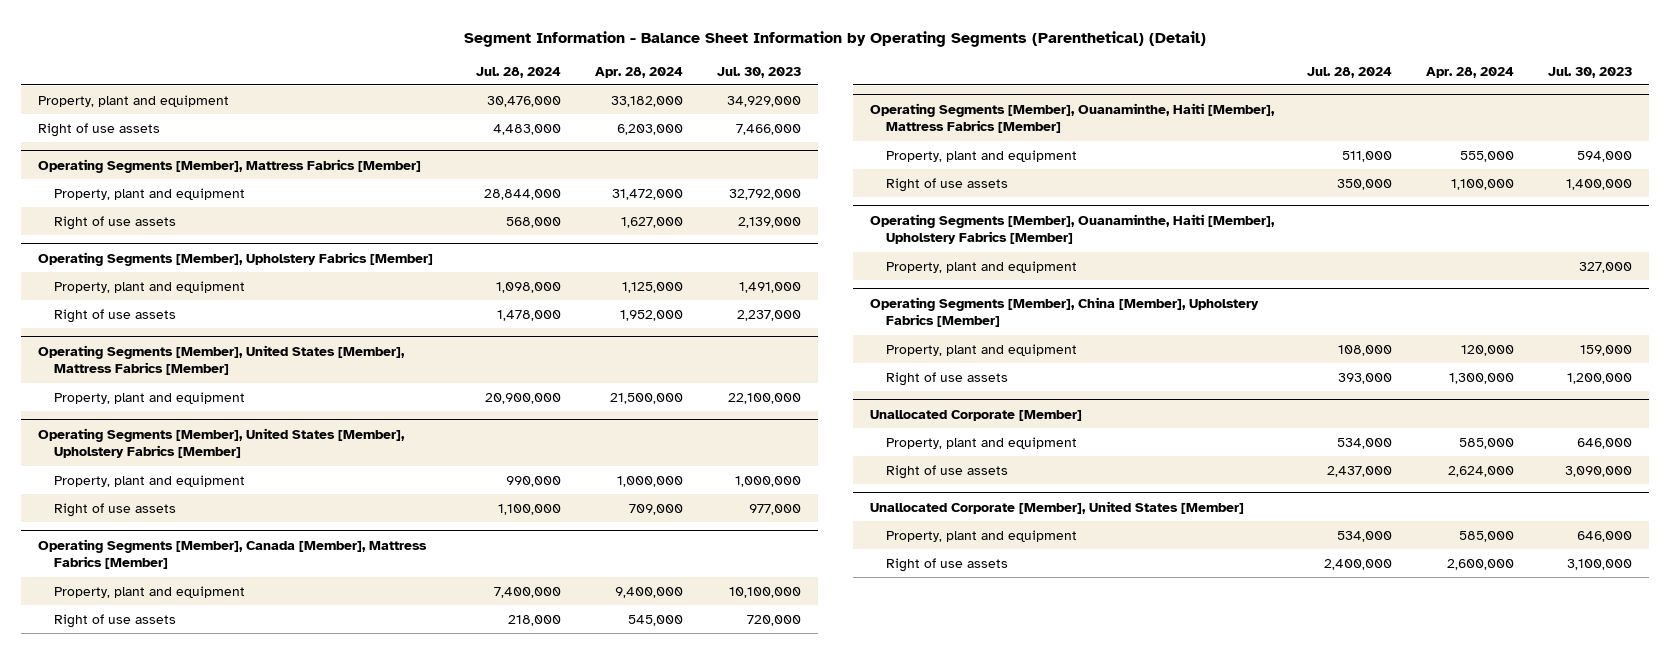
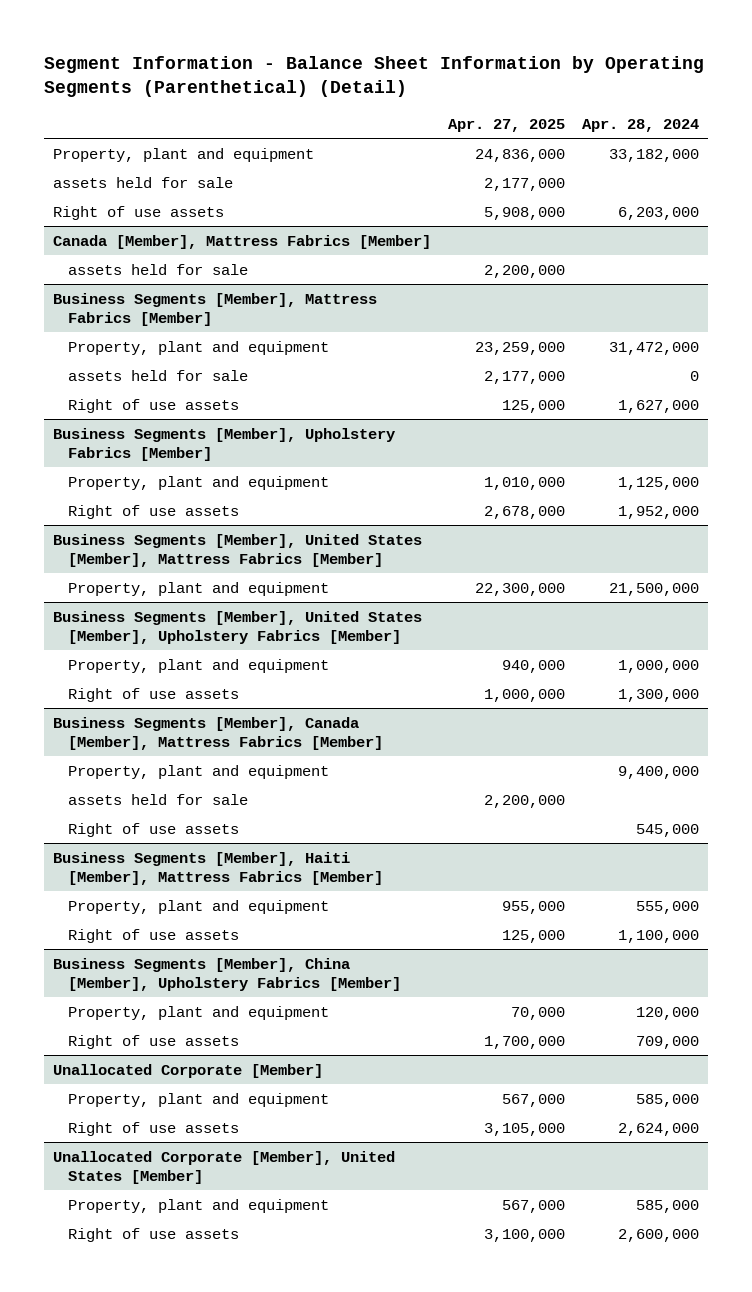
- | Jul. 28, 2024 | Apr. 28, 2024 | Jul. 30, 2023
+ | Apr. 27, 2025 | Apr. 28, 2024
+ assets held for sale | 2,177,000 |
- Operating Segments [Member], Mattress Fabrics [Member]
+ Canada [Member], Mattress Fabrics [Member]
+ assets held for sale | 2,200,000 |
+ Business Segments [Member], Mattress Fabrics [Member]
+ assets held for sale | 2,177,000 | 0
- Operating Segments [Member], Upholstery Fabrics [Member]
+ Business Segments [Member], Upholstery Fabrics [Member]
- Operating Segments [Member], United States [Member], Mattress Fabrics [Member]
+ Business Segments [Member], United States [Member], Mattress Fabrics [Member]
- Operating Segments [Member], United States [Member], Upholstery Fabrics [Member]
+ Business Segments [Member], United States [Member], Upholstery Fabrics [Member]
- Right of use assets | 1,100,000 | 709,000 | 977,000
- Operating Segments [Member], Canada [Member], Mattress Fabrics [Member]
+ Right of use assets | 1,000,000 | 1,300,000
+ Business Segments [Member], Canada [Member], Mattress Fabrics [Member]
+ assets held for sale | 2,200,000 |
- Operating Segments [Member], Ouanaminthe, Haiti [Member], Mattress Fabrics [Member]
+ Business Segments [Member], Haiti [Member], Mattress Fabrics [Member]
- Operating Segments [Member], Ouanaminthe, Haiti [Member], Upholstery Fabrics [Member]
- Property, plant and equipment | | | 327,000
- Operating Segments [Member], China [Member], Upholstery Fabrics [Member]
+ Business Segments [Member], China [Member], Upholstery Fabrics [Member]
- Right of use assets | 393,000 | 1,300,000 | 1,200,000
+ Right of use assets | 1,700,000 | 709,000

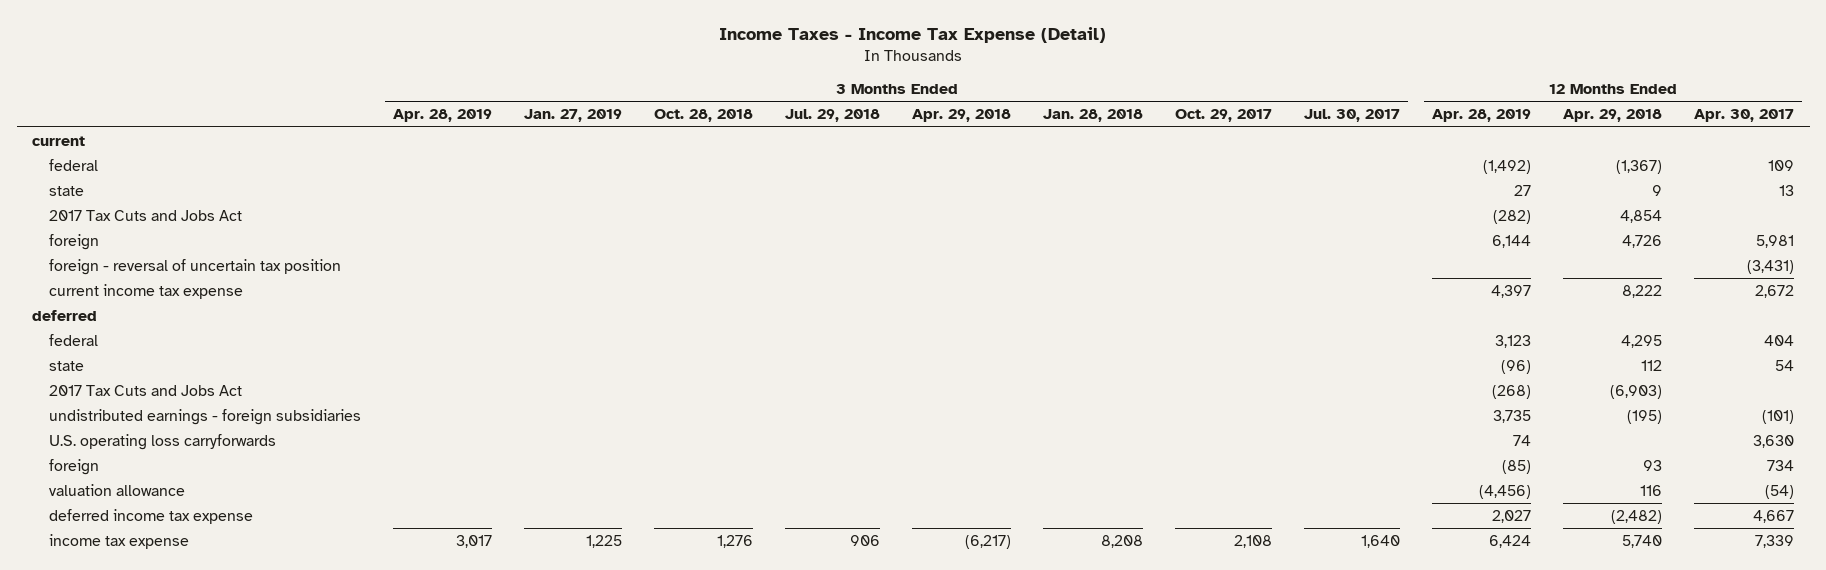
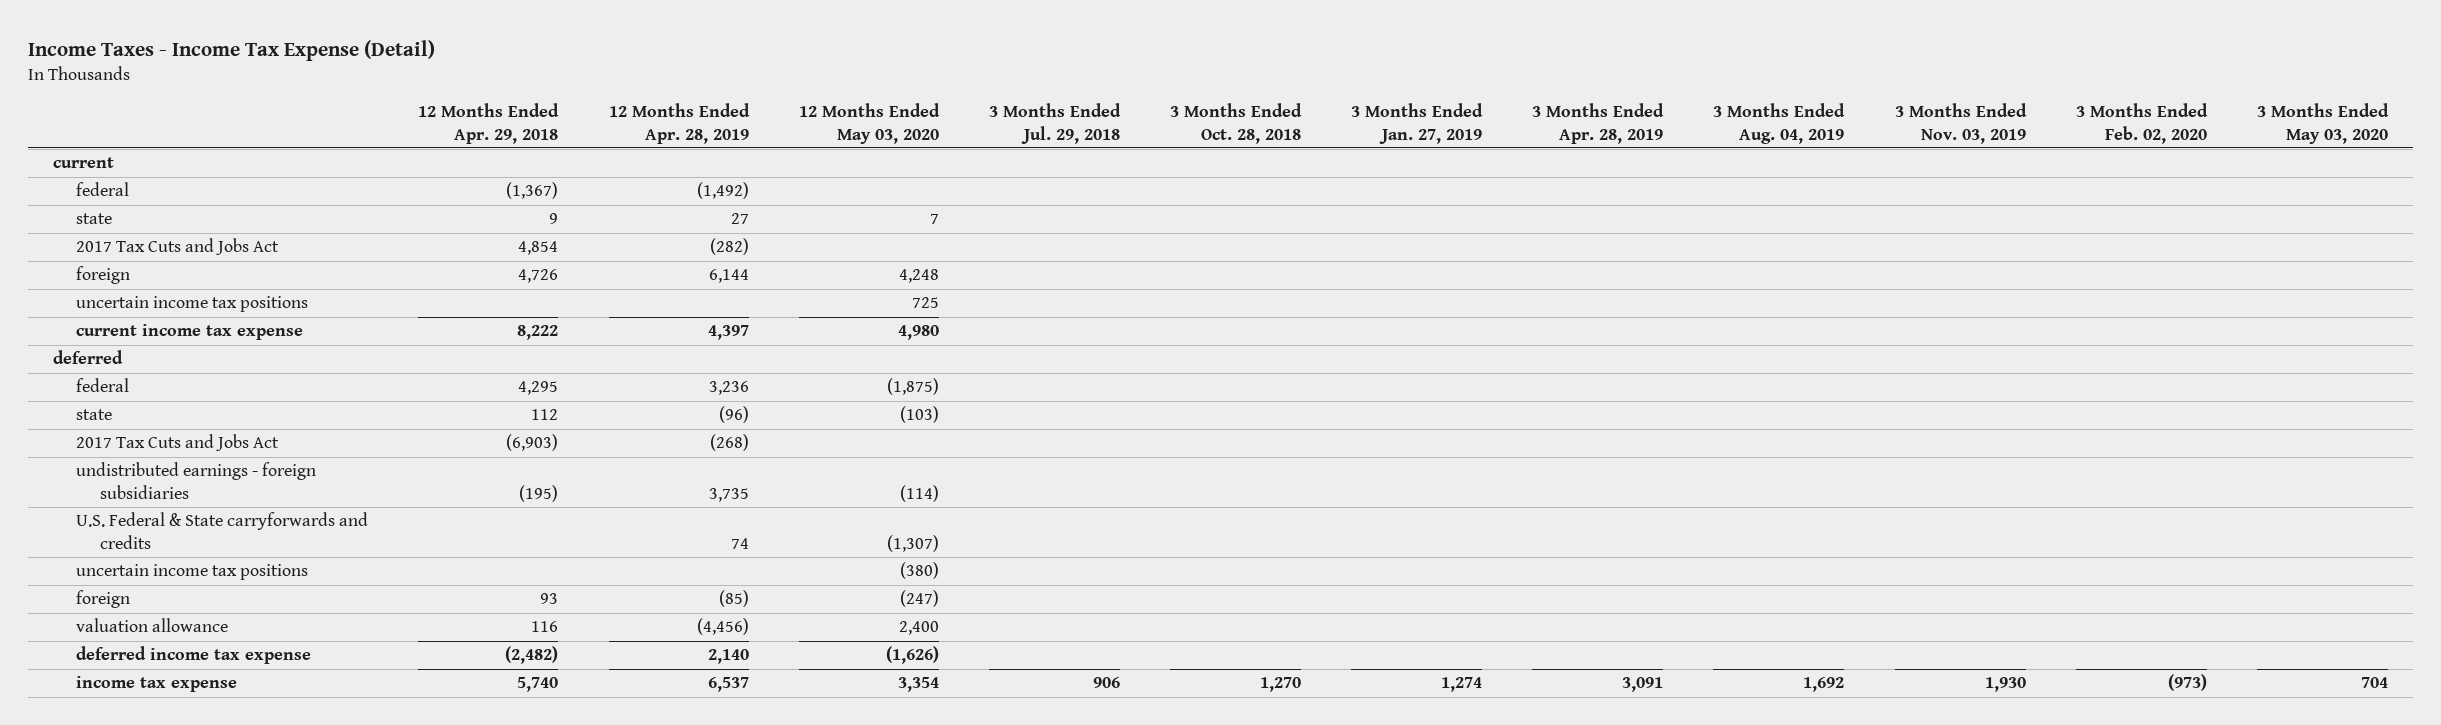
- | 3 Months Ended Apr. 28, 2019 | 3 Months Ended Jan. 27, 2019 | 3 Months Ended Oct. 28, 2018 | 3 Months Ended Jul. 29, 2018 | 3 Months Ended Apr. 29, 2018 | 3 Months Ended Jan. 28, 2018 | 3 Months Ended Oct. 29, 2017 | 3 Months Ended Jul. 30, 2017 | 12 Months Ended Apr. 28, 2019 | 12 Months Ended Apr. 29, 2018 | 12 Months Ended Apr. 30, 2017
+ | 12 Months Ended Apr. 29, 2018 | 12 Months Ended Apr. 28, 2019 | 12 Months Ended May 03, 2020 | 3 Months Ended Jul. 29, 2018 | 3 Months Ended Oct. 28, 2018 | 3 Months Ended Jan. 27, 2019 | 3 Months Ended Apr. 28, 2019 | 3 Months Ended Aug. 04, 2019 | 3 Months Ended Nov. 03, 2019 | 3 Months Ended Feb. 02, 2020 | 3 Months Ended May 03, 2020
- foreign - reversal of uncertain tax position | | | | | | | | | | | (3,431)
+ uncertain income tax positions | | | 725 | | | | | | | |
- federal | | | | | | | | | 3,123 | 4,295 | 404
+ federal | 4,295 | 3,236 | (1,875) | | | | | | | |
- U.S. operating loss carryforwards | | | | | | | | | 74 | | 3,630
+ U.S. Federal & State carryforwards and credits | | 74 | (1,307) | | | | | | | |
+ uncertain income tax positions | | | (380) | | | | | | | |
- deferred income tax expense | | | | | | | | | 2,027 | (2,482) | 4,667
- income tax expense | 3,017 | 1,225 | 1,276 | 906 | (6,217) | 8,208 | 2,108 | 1,640 | 6,424 | 5,740 | 7,339
+ deferred income tax expense | (2,482) | 2,140 | (1,626) | | | | | | | |
+ income tax expense | 5,740 | 6,537 | 3,354 | 906 | 1,270 | 1,274 | 3,091 | 1,692 | 1,930 | (973) | 704

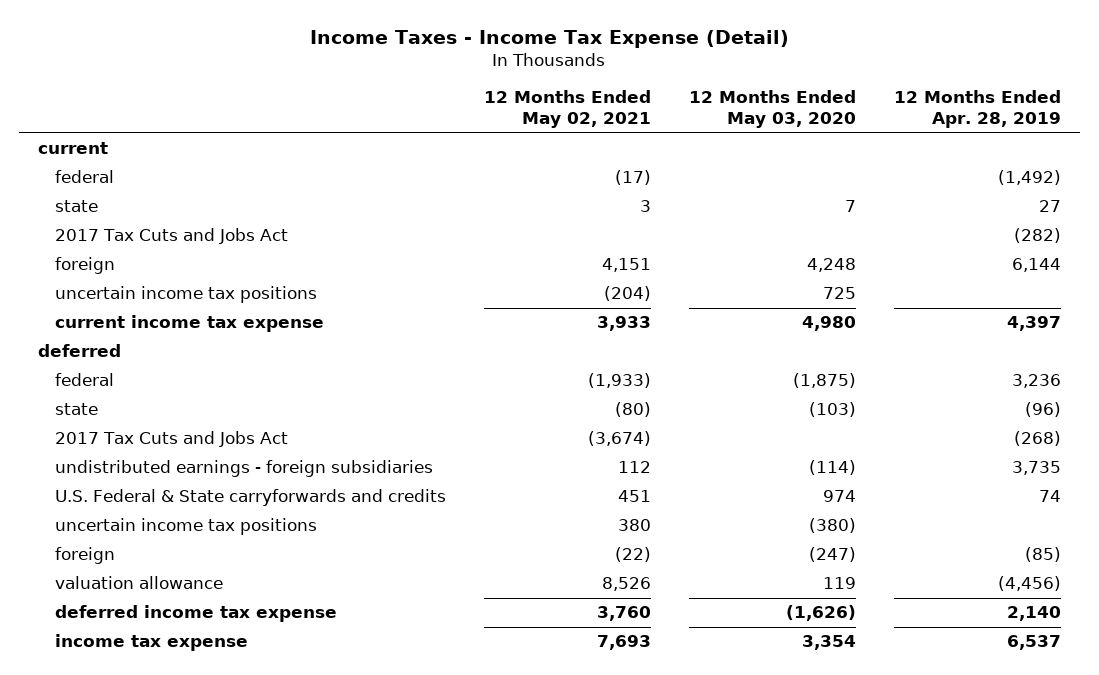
- | 12 Months Ended Apr. 29, 2018 | 12 Months Ended Apr. 28, 2019 | 12 Months Ended May 03, 2020 | 3 Months Ended Jul. 29, 2018 | 3 Months Ended Oct. 28, 2018 | 3 Months Ended Jan. 27, 2019 | 3 Months Ended Apr. 28, 2019 | 3 Months Ended Aug. 04, 2019 | 3 Months Ended Nov. 03, 2019 | 3 Months Ended Feb. 02, 2020 | 3 Months Ended May 03, 2020
+ | 12 Months Ended May 02, 2021 | 12 Months Ended May 03, 2020 | 12 Months Ended Apr. 28, 2019
- U.S. Federal & State carryforwards and credits | | 74 | (1,307) | | | | | | | |
+ U.S. Federal & State carryforwards and credits | 451 | 974 | 74
- valuation allowance | 116 | (4,456) | 2,400 | | | | | | | |
+ valuation allowance | 8,526 | 119 | (4,456)

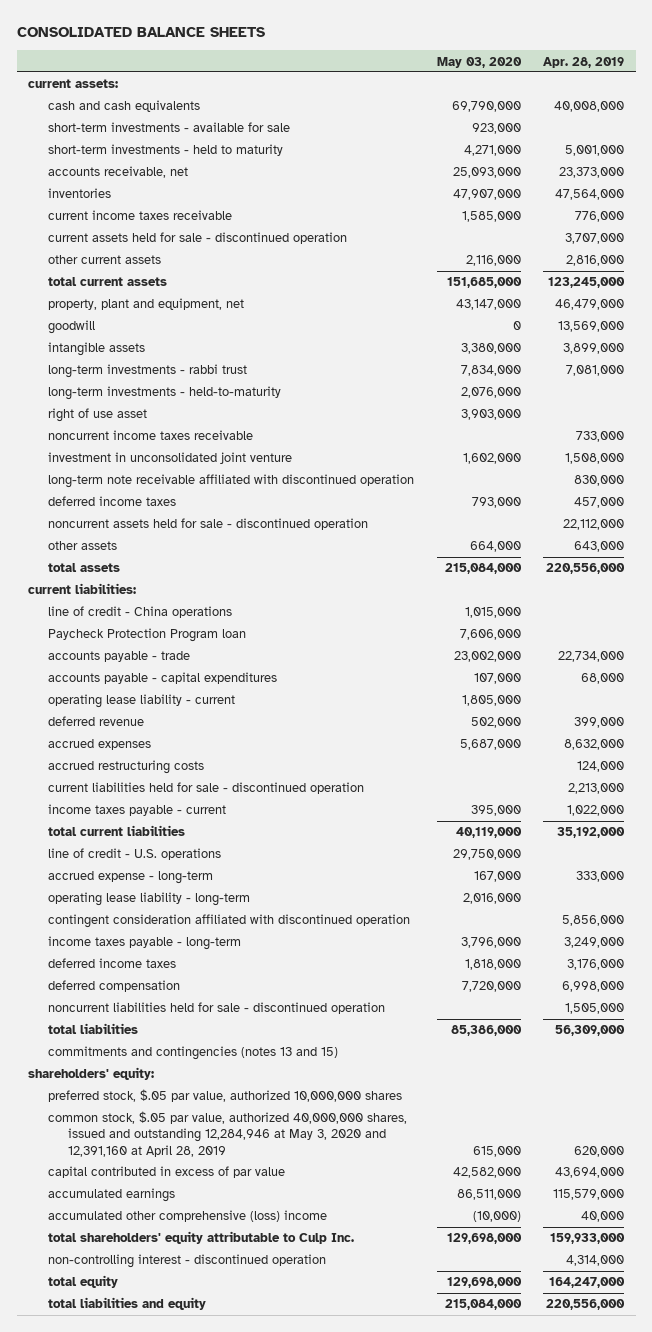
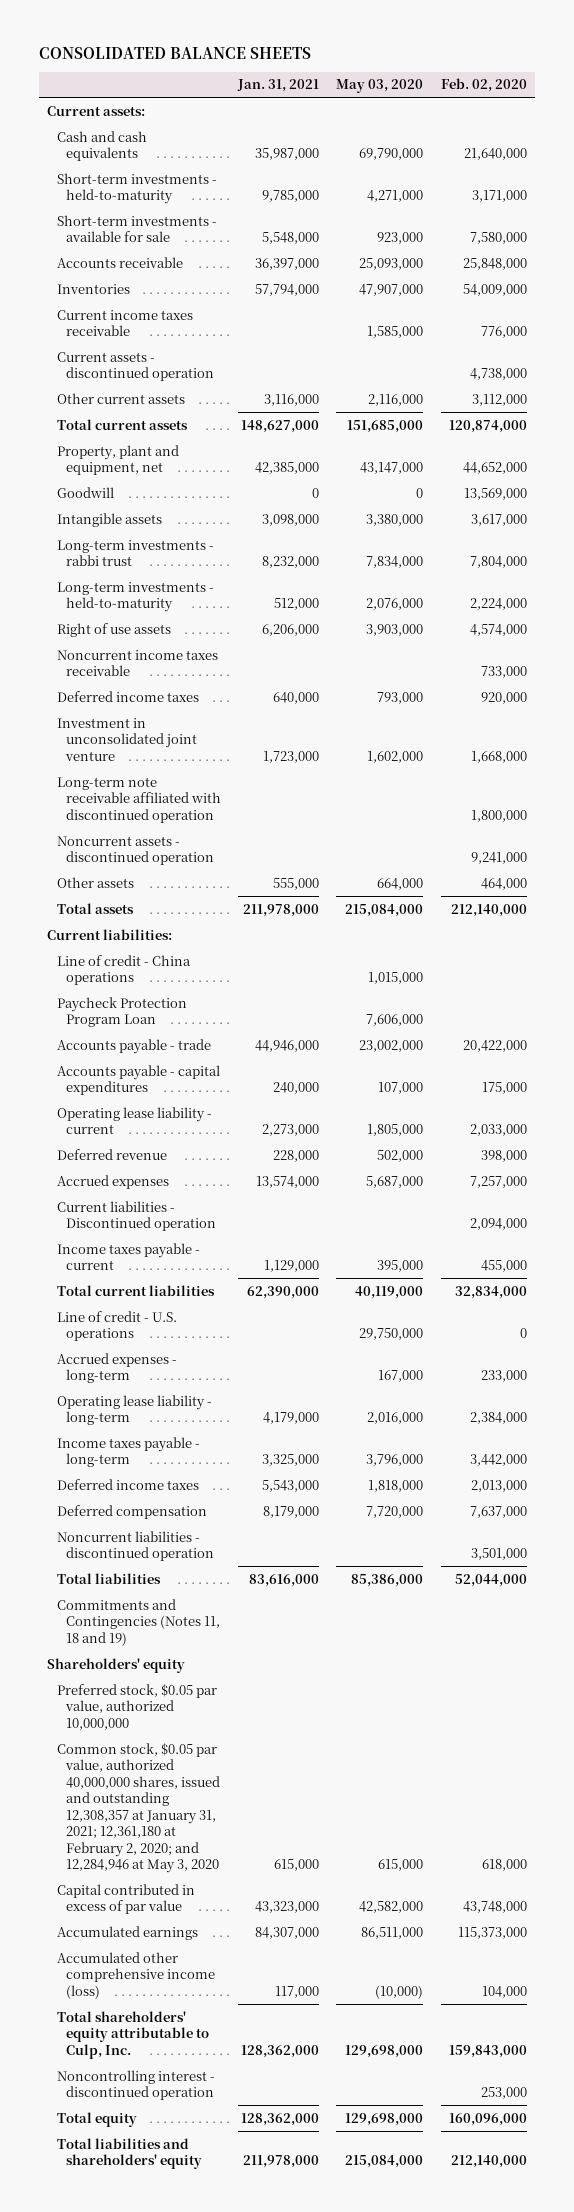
- | May 03, 2020 | Apr. 28, 2019
+ | Jan. 31, 2021 | May 03, 2020 | Feb. 02, 2020
- current assets:
- cash and cash equivalents | 69,790,000 | 40,008,000
- short-term investments - available for sale | 923,000 |
- short-term investments - held to maturity | 4,271,000 | 5,001,000
- accounts receivable, net | 25,093,000 | 23,373,000
- inventories | 47,907,000 | 47,564,000
- current income taxes receivable | 1,585,000 | 776,000
- current assets held for sale - discontinued operation | | 3,707,000
- other current assets | 2,116,000 | 2,816,000
- total current assets | 151,685,000 | 123,245,000
- property, plant and equipment, net | 43,147,000 | 46,479,000
- goodwill | 0 | 13,569,000
- intangible assets | 3,380,000 | 3,899,000
- long-term investments - rabbi trust | 7,834,000 | 7,081,000
- long-term investments - held-to-maturity | 2,076,000 |
- right of use asset | 3,903,000 |
- noncurrent income taxes receivable | | 733,000
- investment in unconsolidated joint venture | 1,602,000 | 1,508,000
- long-term note receivable affiliated with discontinued operation | | 830,000
- deferred income taxes | 793,000 | 457,000
- noncurrent assets held for sale - discontinued operation | | 22,112,000
- other assets | 664,000 | 643,000
- total assets | 215,084,000 | 220,556,000
- current liabilities:
- line of credit - China operations | 1,015,000 |
- Paycheck Protection Program loan | 7,606,000 |
- accounts payable - trade | 23,002,000 | 22,734,000
- accounts payable - capital expenditures | 107,000 | 68,000
- operating lease liability - current | 1,805,000 |
- deferred revenue | 502,000 | 399,000
- accrued expenses | 5,687,000 | 8,632,000
- accrued restructuring costs | | 124,000
- current liabilities held for sale - discontinued operation | | 2,213,000
- income taxes payable - current | 395,000 | 1,022,000
- total current liabilities | 40,119,000 | 35,192,000
- line of credit - U.S. operations | 29,750,000 |
- accrued expense - long-term | 167,000 | 333,000
- operating lease liability - long-term | 2,016,000 |
- contingent consideration affiliated with discontinued operation | | 5,856,000
- income taxes payable - long-term | 3,796,000 | 3,249,000
- deferred income taxes | 1,818,000 | 3,176,000
- deferred compensation | 7,720,000 | 6,998,000
- noncurrent liabilities held for sale - discontinued operation | | 1,505,000
- total liabilities | 85,386,000 | 56,309,000
- commitments and contingencies (notes 13 and 15)
- shareholders' equity:
- preferred stock, $.05 par value, authorized 10,000,000 shares
- common stock, $.05 par value, authorized 40,000,000 shares, issued and outstanding 12,284,946 at May 3, 2020 and 12,391,160 at April 28, 2019 | 615,000 | 620,000
- capital contributed in excess of par value | 42,582,000 | 43,694,000
- accumulated earnings | 86,511,000 | 115,579,000
- accumulated other comprehensive (loss) income | (10,000) | 40,000
- total shareholders' equity attributable to Culp Inc. | 129,698,000 | 159,933,000
- non-controlling interest - discontinued operation | | 4,314,000
- total equity | 129,698,000 | 164,247,000
- total liabilities and equity | 215,084,000 | 220,556,000
+ Current assets:
+ Cash and cash equivalents | 35,987,000 | 69,790,000 | 21,640,000
+ Short-term investments - held-to-maturity | 9,785,000 | 4,271,000 | 3,171,000
+ Short-term investments - available for sale | 5,548,000 | 923,000 | 7,580,000
+ Accounts receivable | 36,397,000 | 25,093,000 | 25,848,000
+ Inventories | 57,794,000 | 47,907,000 | 54,009,000
+ Current income taxes receivable | | 1,585,000 | 776,000
+ Current assets - discontinued operation | | | 4,738,000
+ Other current assets | 3,116,000 | 2,116,000 | 3,112,000
+ Total current assets | 148,627,000 | 151,685,000 | 120,874,000
+ Property, plant and equipment, net | 42,385,000 | 43,147,000 | 44,652,000
+ Goodwill | 0 | 0 | 13,569,000
+ Intangible assets | 3,098,000 | 3,380,000 | 3,617,000
+ Long-term investments - rabbi trust | 8,232,000 | 7,834,000 | 7,804,000
+ Long-term investments - held-to-maturity | 512,000 | 2,076,000 | 2,224,000
+ Right of use assets | 6,206,000 | 3,903,000 | 4,574,000
+ Noncurrent income taxes receivable | | | 733,000
+ Deferred income taxes | 640,000 | 793,000 | 920,000
+ Investment in unconsolidated joint venture | 1,723,000 | 1,602,000 | 1,668,000
+ Long-term note receivable affiliated with discontinued operation | | | 1,800,000
+ Noncurrent assets - discontinued operation | | | 9,241,000
+ Other assets | 555,000 | 664,000 | 464,000
+ Total assets | 211,978,000 | 215,084,000 | 212,140,000
+ Current liabilities:
+ Line of credit - China operations | | 1,015,000 |
+ Paycheck Protection Program Loan | | 7,606,000 |
+ Accounts payable - trade | 44,946,000 | 23,002,000 | 20,422,000
+ Accounts payable - capital expenditures | 240,000 | 107,000 | 175,000
+ Operating lease liability - current | 2,273,000 | 1,805,000 | 2,033,000
+ Deferred revenue | 228,000 | 502,000 | 398,000
+ Accrued expenses | 13,574,000 | 5,687,000 | 7,257,000
+ Current liabilities - Discontinued operation | | | 2,094,000
+ Income taxes payable - current | 1,129,000 | 395,000 | 455,000
+ Total current liabilities | 62,390,000 | 40,119,000 | 32,834,000
+ Line of credit - U.S. operations | | 29,750,000 | 0
+ Accrued expenses - long-term | | 167,000 | 233,000
+ Operating lease liability - long-term | 4,179,000 | 2,016,000 | 2,384,000
+ Income taxes payable - long-term | 3,325,000 | 3,796,000 | 3,442,000
+ Deferred income taxes | 5,543,000 | 1,818,000 | 2,013,000
+ Deferred compensation | 8,179,000 | 7,720,000 | 7,637,000
+ Noncurrent liabilities - discontinued operation | | | 3,501,000
+ Total liabilities | 83,616,000 | 85,386,000 | 52,044,000
+ Commitments and Contingencies (Notes 11, 18 and 19)
+ Shareholders' equity
+ Preferred stock, $0.05 par value, authorized 10,000,000
+ Common stock, $0.05 par value, authorized 40,000,000 shares, issued and outstanding 12,308,357 at January 31, 2021; 12,361,180 at February 2, 2020; and 12,284,946 at May 3, 2020 | 615,000 | 615,000 | 618,000
+ Capital contributed in excess of par value | 43,323,000 | 42,582,000 | 43,748,000
+ Accumulated earnings | 84,307,000 | 86,511,000 | 115,373,000
+ Accumulated other comprehensive income (loss) | 117,000 | (10,000) | 104,000
+ Total shareholders' equity attributable to Culp, Inc. | 128,362,000 | 129,698,000 | 159,843,000
+ Noncontrolling interest - discontinued operation | | | 253,000
+ Total equity | 128,362,000 | 129,698,000 | 160,096,000
+ Total liabilities and shareholders' equity | 211,978,000 | 215,084,000 | 212,140,000

